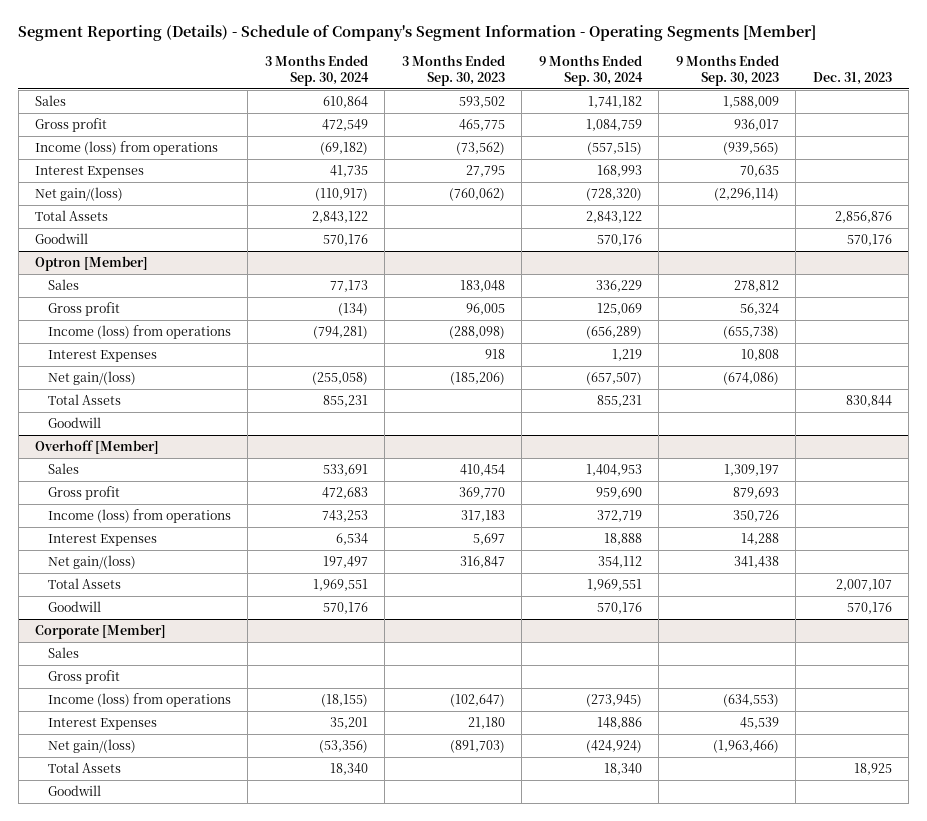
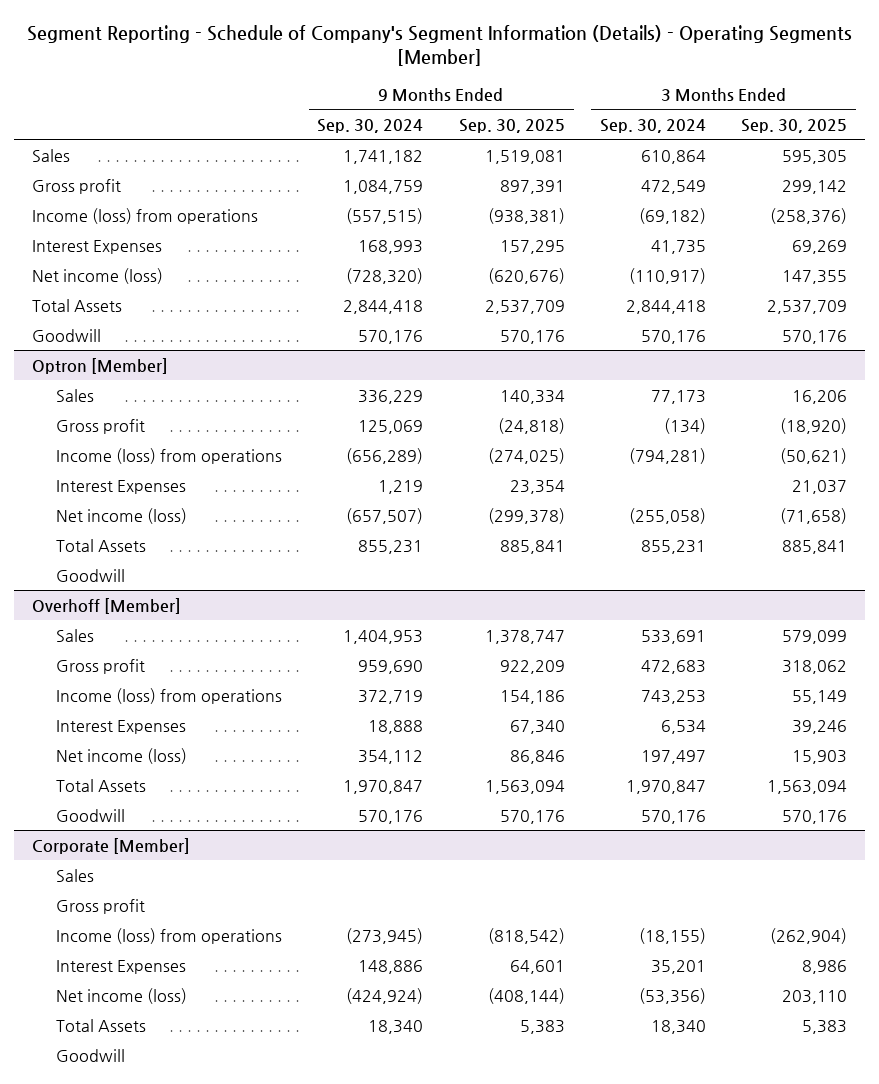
- Segment Reporting (Details) - Schedule of Company's Segment Information - Operating Segments [Member]
+ Segment Reporting - Schedule of Company's Segment Information (Details) - Operating Segments [Member]
- | 3 Months Ended Sep. 30, 2024 | 3 Months Ended Sep. 30, 2023 | 9 Months Ended Sep. 30, 2024 | 9 Months Ended Sep. 30, 2023 | Dec. 31, 2023
+ | 9 Months Ended Sep. 30, 2024 | 9 Months Ended Sep. 30, 2025 | 3 Months Ended Sep. 30, 2024 | 3 Months Ended Sep. 30, 2025
- Net gain/(loss) | (110,917) | (760,062) | (728,320) | (2,296,114) |
- Total Assets | 2,843,122 | | 2,843,122 | | 2,856,876
+ Net income (loss) | (728,320) | (620,676) | (110,917) | 147,355
+ Total Assets | 2,844,418 | 2,537,709 | 2,844,418 | 2,537,709
@ Optron [Member]
- Net gain/(loss) | (255,058) | (185,206) | (657,507) | (674,086) |
+ Net income (loss) | (657,507) | (299,378) | (255,058) | (71,658)
@ Overhoff [Member]
- Net gain/(loss) | 197,497 | 316,847 | 354,112 | 341,438 |
- Total Assets | 1,969,551 | | 1,969,551 | | 2,007,107
+ Net income (loss) | 354,112 | 86,846 | 197,497 | 15,903
+ Total Assets | 1,970,847 | 1,563,094 | 1,970,847 | 1,563,094
@ Corporate [Member]
- Net gain/(loss) | (53,356) | (891,703) | (424,924) | (1,963,466) |
+ Net income (loss) | (424,924) | (408,144) | (53,356) | 203,110

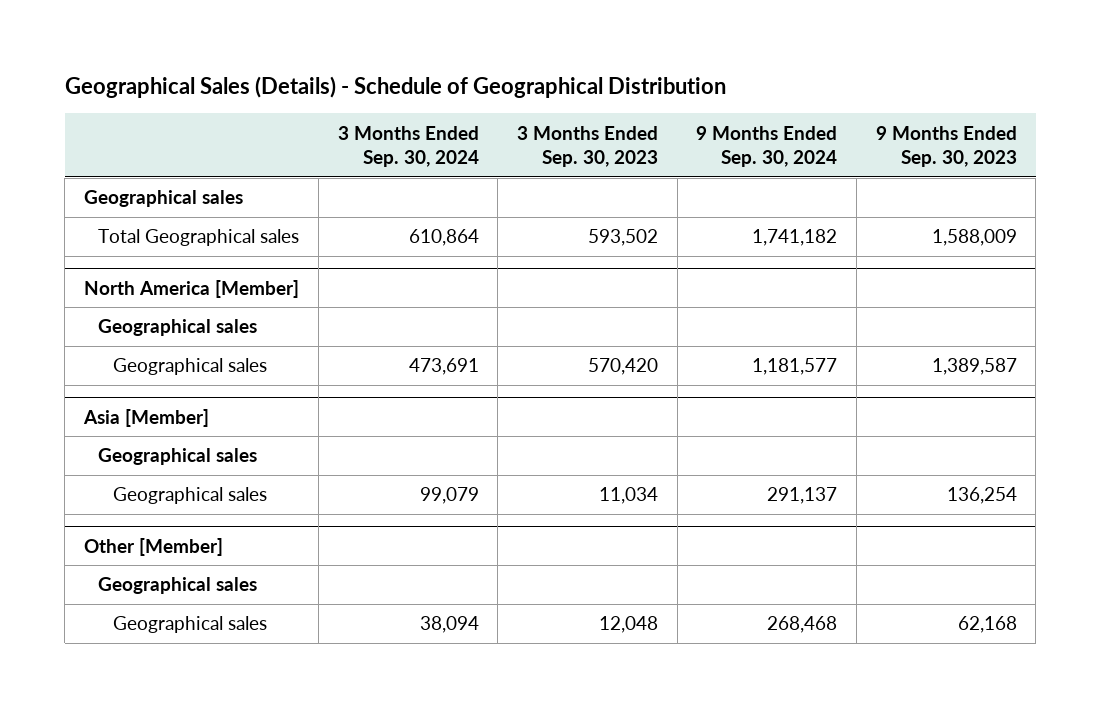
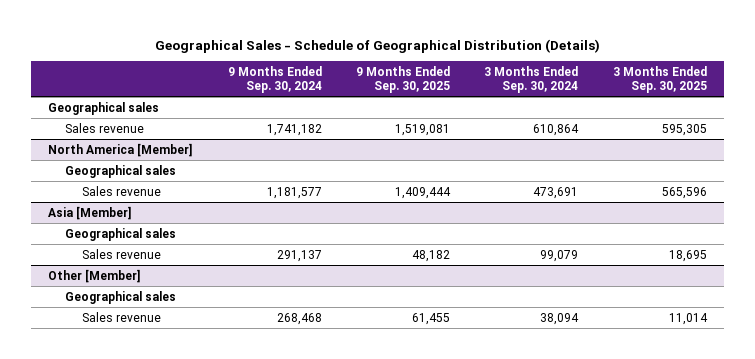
- Geographical Sales (Details) - Schedule of Geographical Distribution
+ Geographical Sales - Schedule of Geographical Distribution (Details)
- | 3 Months Ended Sep. 30, 2024 | 3 Months Ended Sep. 30, 2023 | 9 Months Ended Sep. 30, 2024 | 9 Months Ended Sep. 30, 2023
+ | 9 Months Ended Sep. 30, 2024 | 9 Months Ended Sep. 30, 2025 | 3 Months Ended Sep. 30, 2024 | 3 Months Ended Sep. 30, 2025
- Total Geographical sales | 610,864 | 593,502 | 1,741,182 | 1,588,009
+ Sales revenue | 1,741,182 | 1,519,081 | 610,864 | 595,305
@ North America [Member]
- Geographical sales | 473,691 | 570,420 | 1,181,577 | 1,389,587
+ Sales revenue | 1,181,577 | 1,409,444 | 473,691 | 565,596
@ Asia [Member]
- Geographical sales | 99,079 | 11,034 | 291,137 | 136,254
+ Sales revenue | 291,137 | 48,182 | 99,079 | 18,695
@ Other [Member]
- Geographical sales | 38,094 | 12,048 | 268,468 | 62,168
+ Sales revenue | 268,468 | 61,455 | 38,094 | 11,014

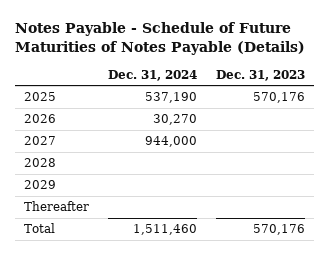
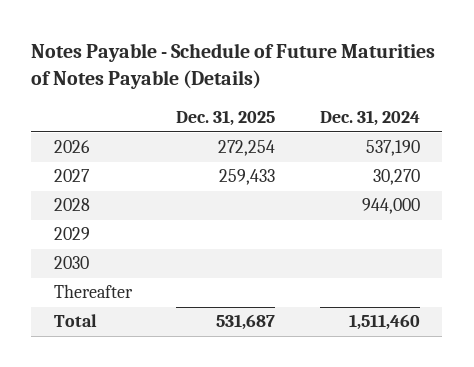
- | Dec. 31, 2024 | Dec. 31, 2023
+ | Dec. 31, 2025 | Dec. 31, 2024
- 2025 | 537,190 | 570,176
- 2026 | 30,270 |
- 2027 | 944,000 |
- 2028
+ 2026 | 272,254 | 537,190
+ 2027 | 259,433 | 30,270
+ 2028 | | 944,000
+ 2030

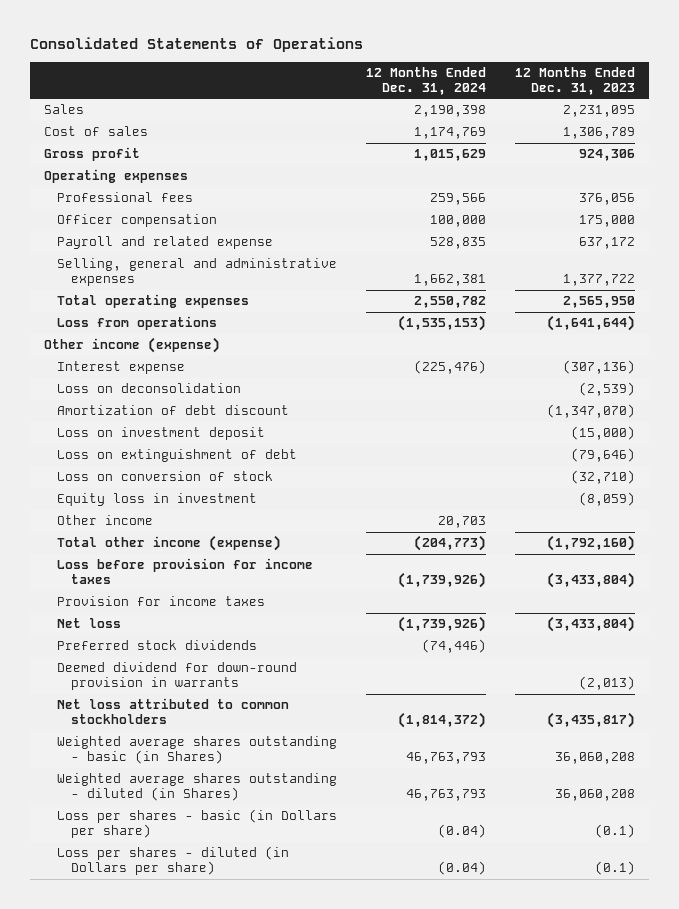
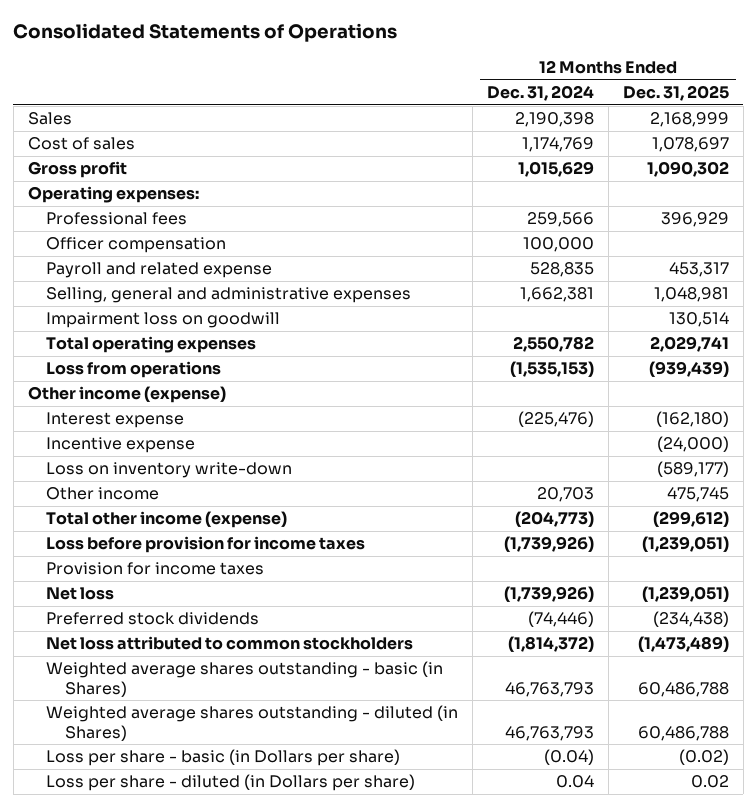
- | 12 Months Ended Dec. 31, 2024 | 12 Months Ended Dec. 31, 2023
+ | 12 Months Ended Dec. 31, 2024 | 12 Months Ended Dec. 31, 2025
- Operating expenses
+ Operating expenses:
+ Impairment loss on goodwill | | 130,514
- Loss on deconsolidation | | (2,539)
- Amortization of debt discount | | (1,347,070)
- Loss on investment deposit | | (15,000)
- Loss on extinguishment of debt | | (79,646)
- Loss on conversion of stock | | (32,710)
- Equity loss in investment | | (8,059)
+ Incentive expense | | (24,000)
+ Loss on inventory write-down | | (589,177)
- Deemed dividend for down-round provision in warrants | | (2,013)
- Loss per shares - basic (in Dollars per share) | (0.04) | (0.1)
- Loss per shares - diluted (in Dollars per share) | (0.04) | (0.1)
+ Loss per share - basic (in Dollars per share) | (0.04) | (0.02)
+ Loss per share - diluted (in Dollars per share) | 0.04 | 0.02

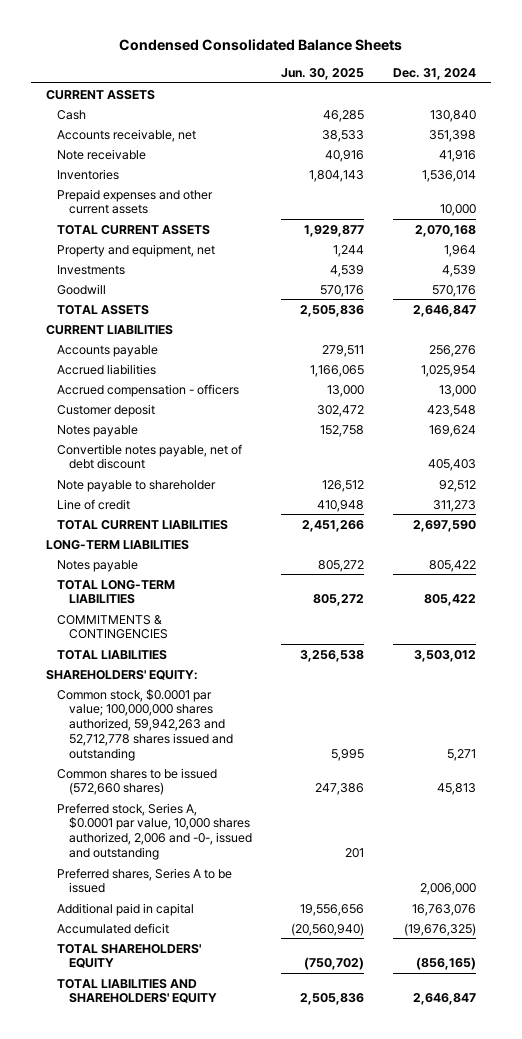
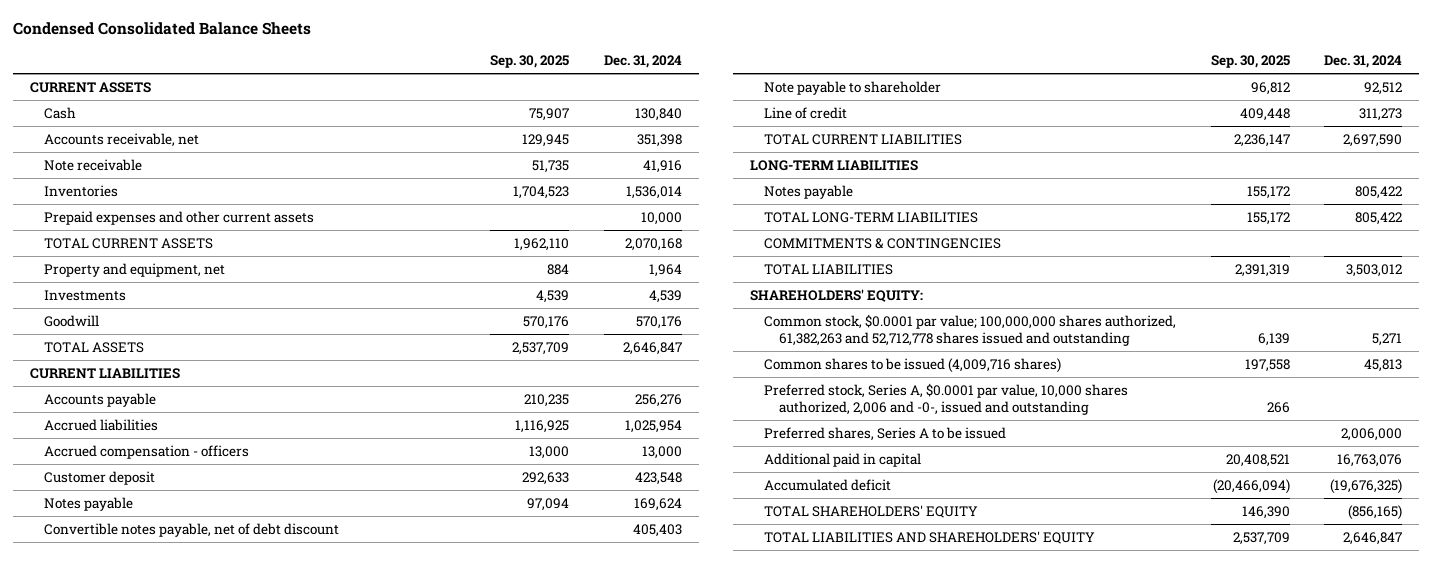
- | Jun. 30, 2025 | Dec. 31, 2024
+ | Sep. 30, 2025 | Dec. 31, 2024
- Common stock, $0.0001 par value; 100,000,000 shares authorized, 59,942,263 and 52,712,778 shares issued and outstanding | 5,995 | 5,271
- Common shares to be issued (572,660 shares) | 247,386 | 45,813
+ Common stock, $0.0001 par value; 100,000,000 shares authorized, 61,382,263 and 52,712,778 shares issued and outstanding | 6,139 | 5,271
+ Common shares to be issued (4,009,716 shares) | 197,558 | 45,813

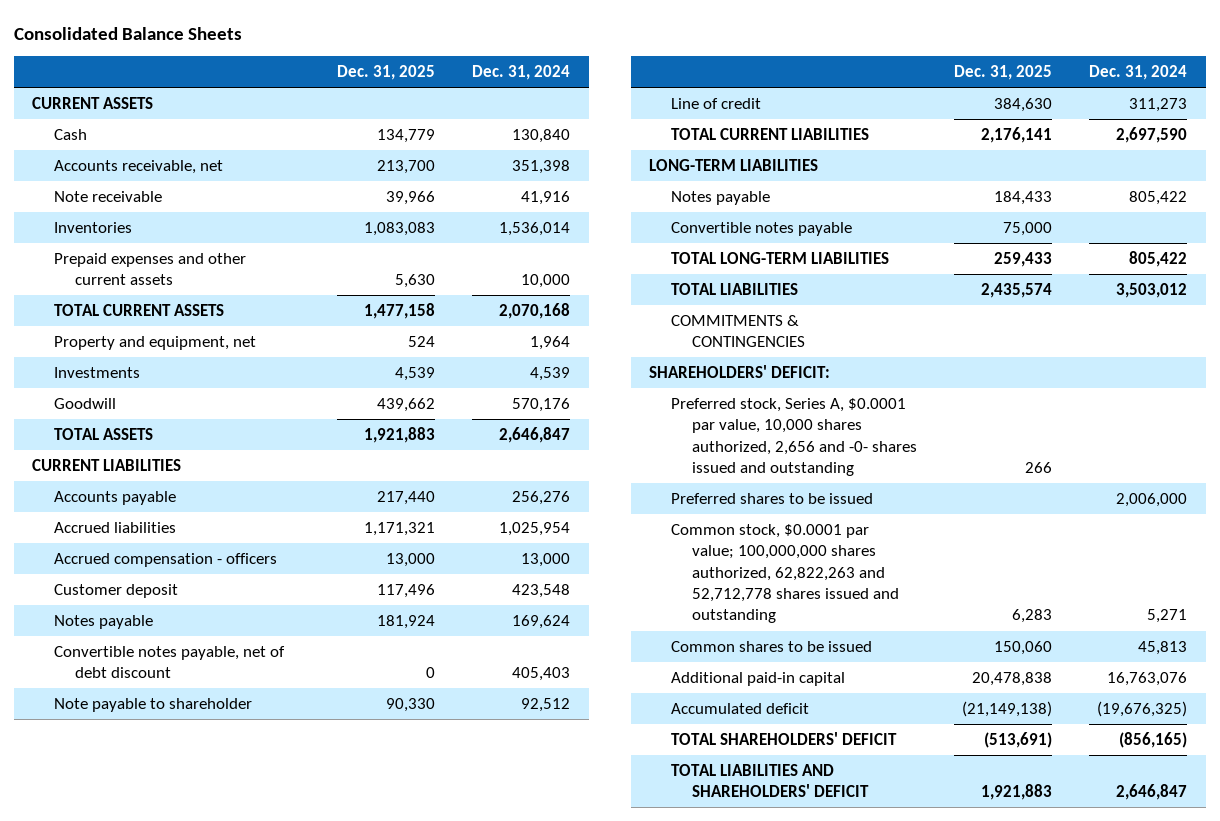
- Condensed Consolidated Balance Sheets
+ Consolidated Balance Sheets
- | Sep. 30, 2025 | Dec. 31, 2024
+ | Dec. 31, 2025 | Dec. 31, 2024
+ Convertible notes payable | 75,000 |
- SHAREHOLDERS' EQUITY:
- Common stock, $0.0001 par value; 100,000,000 shares authorized, 61,382,263 and 52,712,778 shares issued and outstanding | 6,139 | 5,271
- Common shares to be issued (4,009,716 shares) | 197,558 | 45,813
- Preferred stock, Series A, $0.0001 par value, 10,000 shares authorized, 2,006 and -0-, issued and outstanding | 266 |
- Preferred shares, Series A to be issued | | 2,006,000
- Additional paid in capital | 20,408,521 | 16,763,076
moved down: COMMITMENTS & CONTINGENCIES
+ SHAREHOLDERS' DEFICIT:
+ Preferred stock, Series A, $0.0001 par value, 10,000 shares authorized, 2,656 and -0- shares issued and outstanding | 266 |
+ Preferred shares to be issued | | 2,006,000
+ Common stock, $0.0001 par value; 100,000,000 shares authorized, 62,822,263 and 52,712,778 shares issued and outstanding | 6,283 | 5,271
+ Common shares to be issued | 150,060 | 45,813
+ Additional paid-in capital | 20,478,838 | 16,763,076
- TOTAL SHAREHOLDERS' EQUITY | 146,390 | (856,165)
- TOTAL LIABILITIES AND SHAREHOLDERS' EQUITY | 2,537,709 | 2,646,847
+ TOTAL SHAREHOLDERS' DEFICIT | (513,691) | (856,165)
+ TOTAL LIABILITIES AND SHAREHOLDERS' DEFICIT | 1,921,883 | 2,646,847

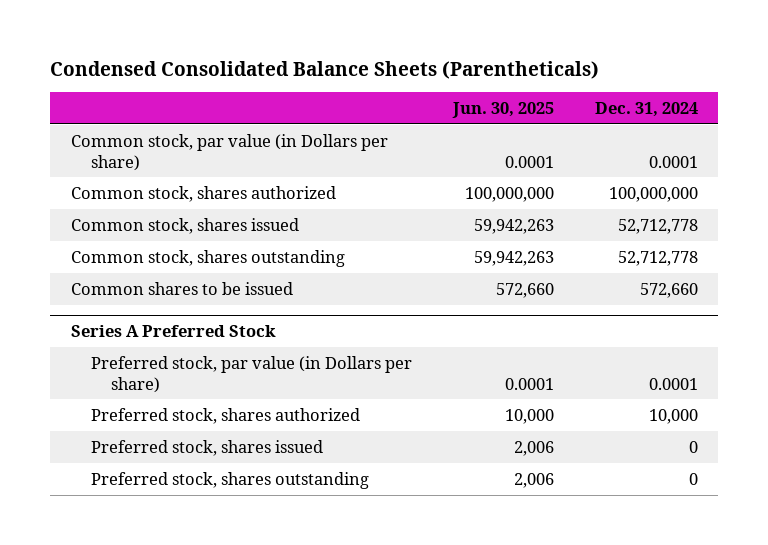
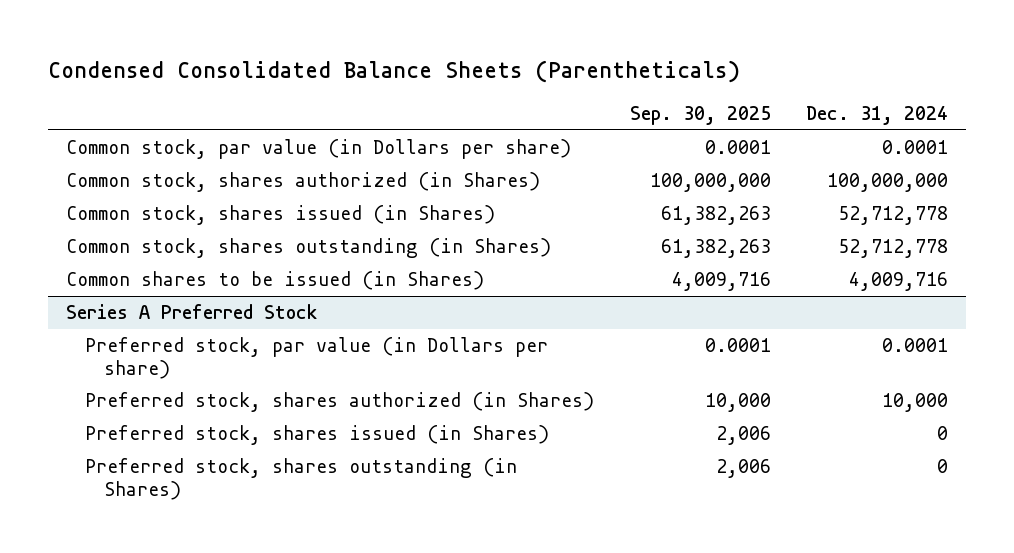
- | Jun. 30, 2025 | Dec. 31, 2024
+ | Sep. 30, 2025 | Dec. 31, 2024
- Common stock, shares authorized | 100,000,000 | 100,000,000
- Common stock, shares issued | 59,942,263 | 52,712,778
- Common stock, shares outstanding | 59,942,263 | 52,712,778
- Common shares to be issued | 572,660 | 572,660
+ Common stock, shares authorized (in Shares) | 100,000,000 | 100,000,000
+ Common stock, shares issued (in Shares) | 61,382,263 | 52,712,778
+ Common stock, shares outstanding (in Shares) | 61,382,263 | 52,712,778
+ Common shares to be issued (in Shares) | 4,009,716 | 4,009,716
@ Series A Preferred Stock
- Preferred stock, shares authorized | 10,000 | 10,000
- Preferred stock, shares issued | 2,006 | 0
- Preferred stock, shares outstanding | 2,006 | 0
+ Preferred stock, shares authorized (in Shares) | 10,000 | 10,000
+ Preferred stock, shares issued (in Shares) | 2,006 | 0
+ Preferred stock, shares outstanding (in Shares) | 2,006 | 0

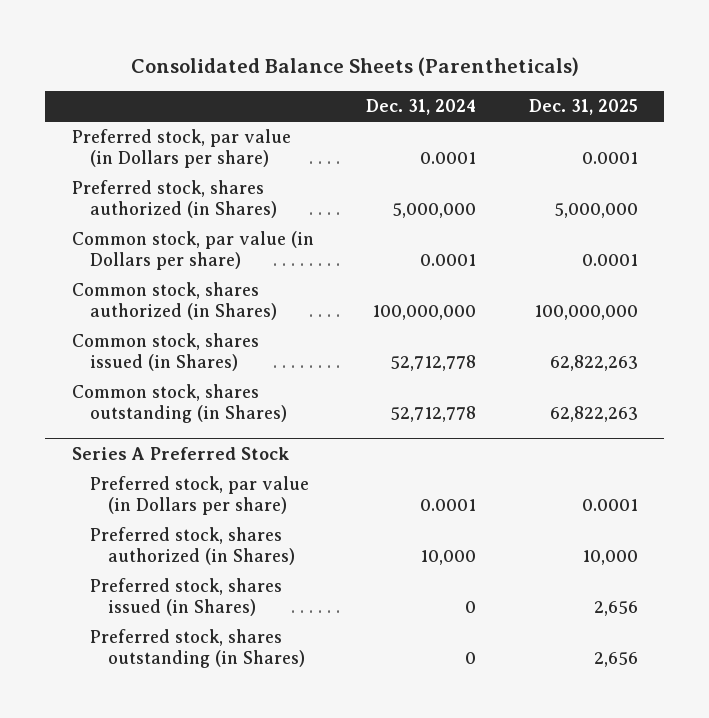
- Condensed Consolidated Balance Sheets (Parentheticals)
+ Consolidated Balance Sheets (Parentheticals)
- | Sep. 30, 2025 | Dec. 31, 2024
+ | Dec. 31, 2024 | Dec. 31, 2025
+ Preferred stock, par value (in Dollars per share) | 0.0001 | 0.0001
+ Preferred stock, shares authorized (in Shares) | 5,000,000 | 5,000,000
- Common shares to be issued (in Shares) | 4,009,716 | 4,009,716

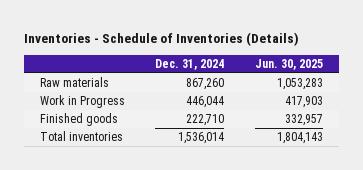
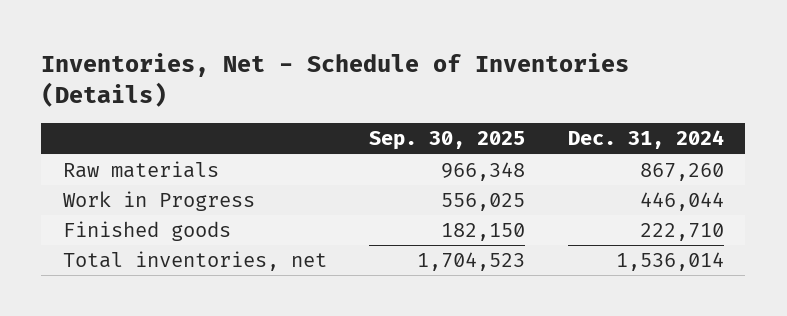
- Inventories - Schedule of Inventories (Details)
+ Inventories, Net - Schedule of Inventories (Details)
- | Dec. 31, 2024 | Jun. 30, 2025
+ | Sep. 30, 2025 | Dec. 31, 2024
- Total inventories | 1,536,014 | 1,804,143
+ Total inventories, net | 1,704,523 | 1,536,014

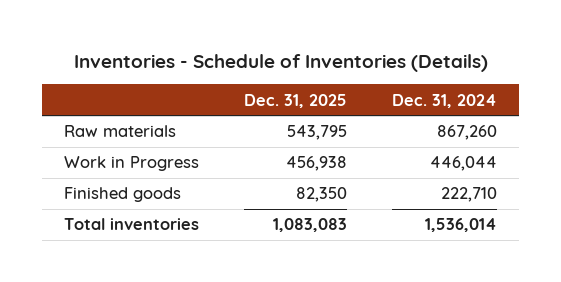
- Inventories, Net - Schedule of Inventories (Details)
+ Inventories - Schedule of Inventories (Details)
- | Sep. 30, 2025 | Dec. 31, 2024
+ | Dec. 31, 2025 | Dec. 31, 2024
- Total inventories, net | 1,704,523 | 1,536,014
+ Total inventories | 1,083,083 | 1,536,014

